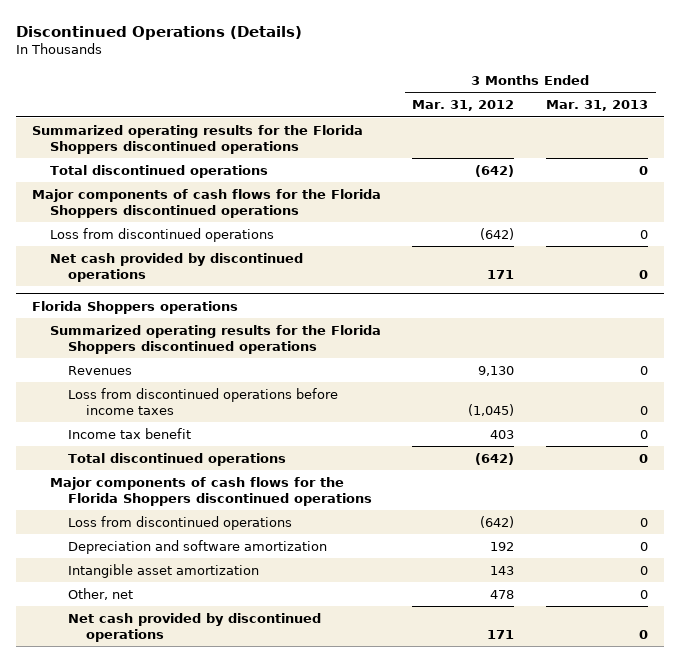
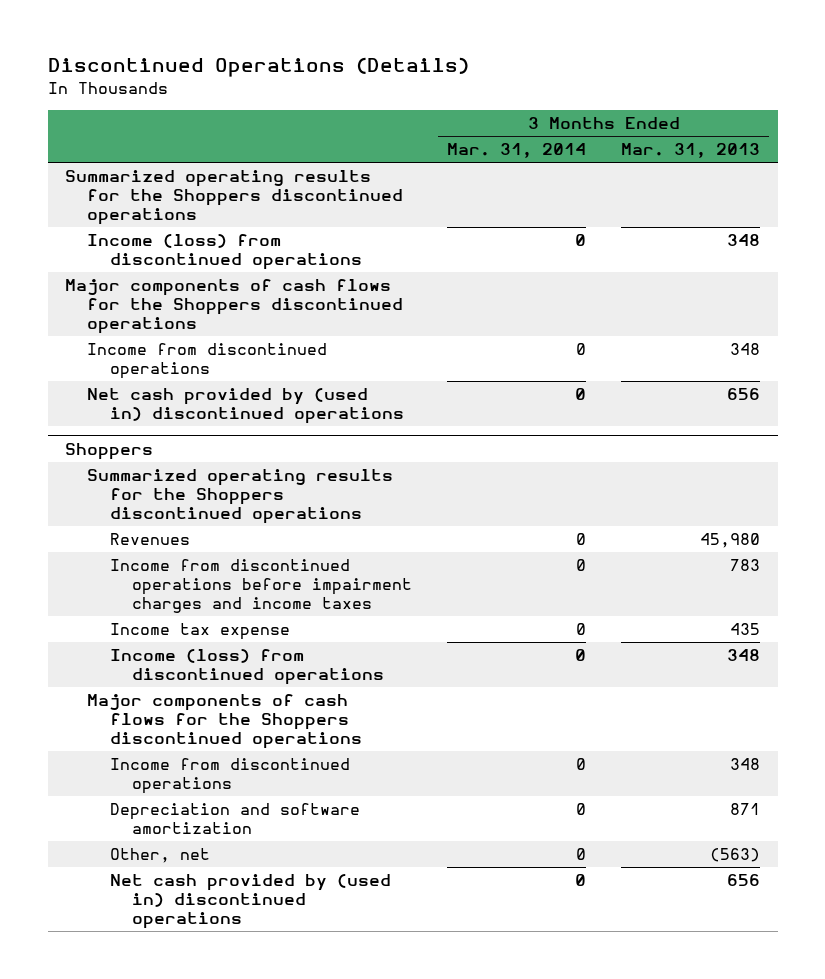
- | 3 Months Ended Mar. 31, 2012 | 3 Months Ended Mar. 31, 2013
+ | 3 Months Ended Mar. 31, 2014 | 3 Months Ended Mar. 31, 2013
- Summarized operating results for the Florida Shoppers discontinued operations
- Total discontinued operations | (642) | 0
- Major components of cash flows for the Florida Shoppers discontinued operations
- Loss from discontinued operations | (642) | 0
- Net cash provided by discontinued operations | 171 | 0
- Florida Shoppers operations
- Summarized operating results for the Florida Shoppers discontinued operations
- Revenues | 9,130 | 0
- Loss from discontinued operations before income taxes | (1,045) | 0
- Income tax benefit | 403 | 0
- Total discontinued operations | (642) | 0
- Major components of cash flows for the Florida Shoppers discontinued operations
- Loss from discontinued operations | (642) | 0
- Depreciation and software amortization | 192 | 0
- Intangible asset amortization | 143 | 0
- Other, net | 478 | 0
- Net cash provided by discontinued operations | 171 | 0
+ Summarized operating results for the Shoppers discontinued operations
+ Income (loss) from discontinued operations | 0 | 348
+ Major components of cash flows for the Shoppers discontinued operations
+ Income from discontinued operations | 0 | 348
+ Net cash provided by (used in) discontinued operations | 0 | 656
+ Shoppers
+ Summarized operating results for the Shoppers discontinued operations
+ Revenues | 0 | 45,980
+ Income from discontinued operations before impairment charges and income taxes | 0 | 783
+ Income tax expense | 0 | 435
+ Income (loss) from discontinued operations | 0 | 348
+ Major components of cash flows for the Shoppers discontinued operations
+ Income from discontinued operations | 0 | 348
+ Depreciation and software amortization | 0 | 871
+ Other, net | 0 | (563)
+ Net cash provided by (used in) discontinued operations | 0 | 656

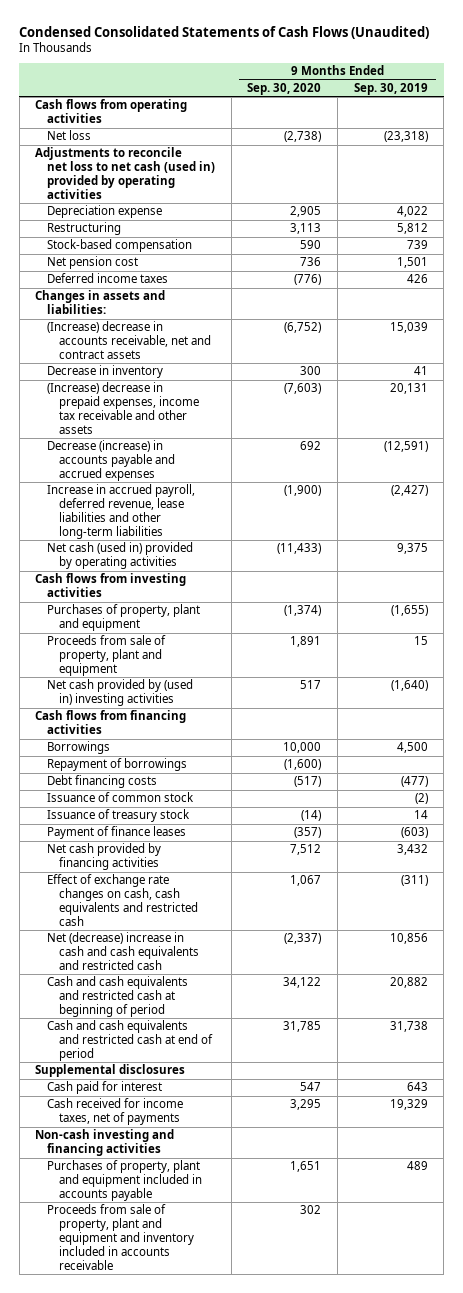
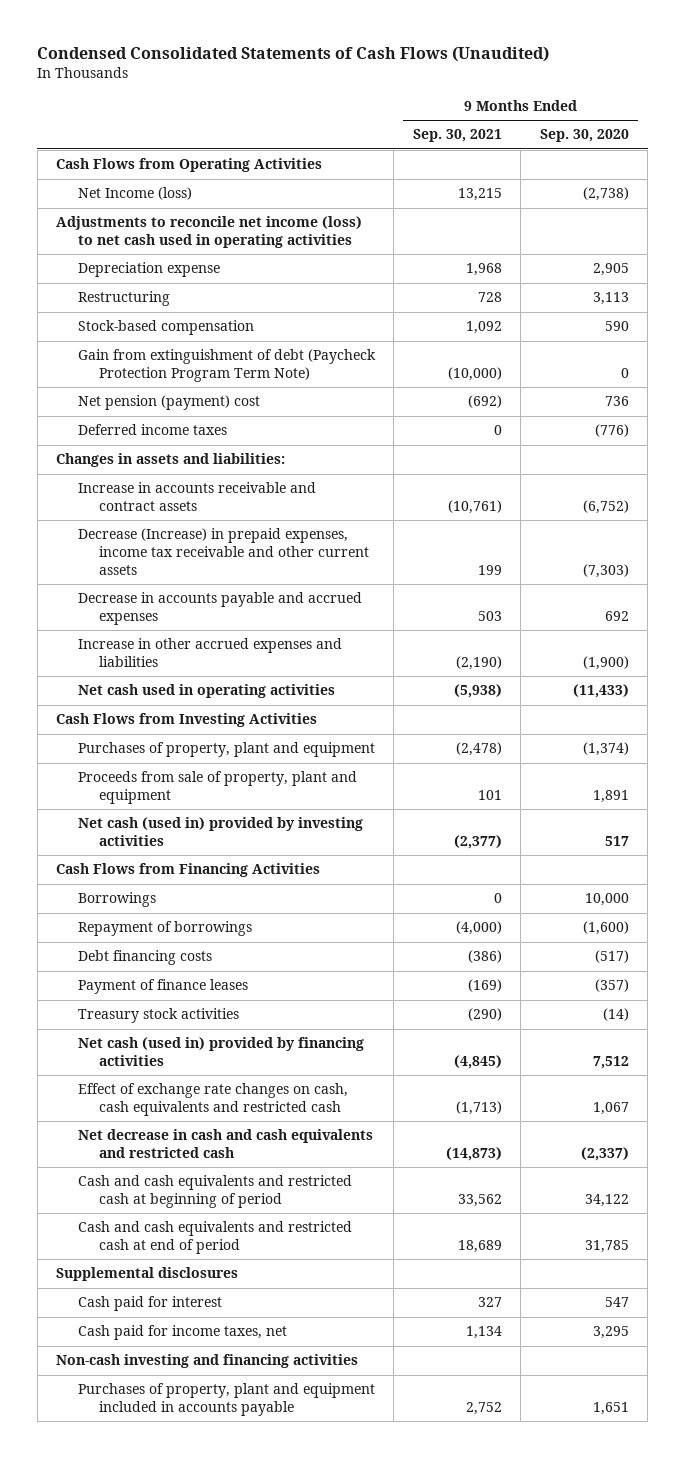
- | 9 Months Ended Sep. 30, 2020 | 9 Months Ended Sep. 30, 2019
+ | 9 Months Ended Sep. 30, 2021 | 9 Months Ended Sep. 30, 2020
- Cash flows from operating activities
- Net loss | (2,738) | (23,318)
- Adjustments to reconcile net loss to net cash (used in) provided by operating activities
+ Cash Flows from Operating Activities
+ Net Income (loss) | 13,215 | (2,738)
+ Adjustments to reconcile net income (loss) to net cash used in operating activities
- Net pension cost | 736 | 1,501
+ Gain from extinguishment of debt (Paycheck Protection Program Term Note) | (10,000) | 0
+ Net pension (payment) cost | (692) | 736
- (Increase) decrease in accounts receivable, net and contract assets | (6,752) | 15,039
- Decrease in inventory | 300 | 41
- (Increase) decrease in prepaid expenses, income tax receivable and other assets | (7,603) | 20,131
- Decrease (increase) in accounts payable and accrued expenses | 692 | (12,591)
- Increase in accrued payroll, deferred revenue, lease liabilities and other long-term liabilities | (1,900) | (2,427)
- Net cash (used in) provided by operating activities | (11,433) | 9,375
- Cash flows from investing activities
+ Increase in accounts receivable and contract assets | (10,761) | (6,752)
+ Decrease (Increase) in prepaid expenses, income tax receivable and other current assets | 199 | (7,303)
+ Decrease in accounts payable and accrued expenses | 503 | 692
+ Increase in other accrued expenses and liabilities | (2,190) | (1,900)
+ Net cash used in operating activities | (5,938) | (11,433)
+ Cash Flows from Investing Activities
- Net cash provided by (used in) investing activities | 517 | (1,640)
- Cash flows from financing activities
+ Net cash (used in) provided by investing activities | (2,377) | 517
+ Cash Flows from Financing Activities
- Issuance of common stock | | (2)
- Issuance of treasury stock | (14) | 14
- Net cash provided by financing activities | 7,512 | 3,432
+ Treasury stock activities | (290) | (14)
+ Net cash (used in) provided by financing activities | (4,845) | 7,512
- Net (decrease) increase in cash and cash equivalents and restricted cash | (2,337) | 10,856
+ Net decrease in cash and cash equivalents and restricted cash | (14,873) | (2,337)
- Cash received for income taxes, net of payments | 3,295 | 19,329
+ Cash paid for income taxes, net | 1,134 | 3,295
- Proceeds from sale of property, plant and equipment and inventory included in accounts receivable | 302 |

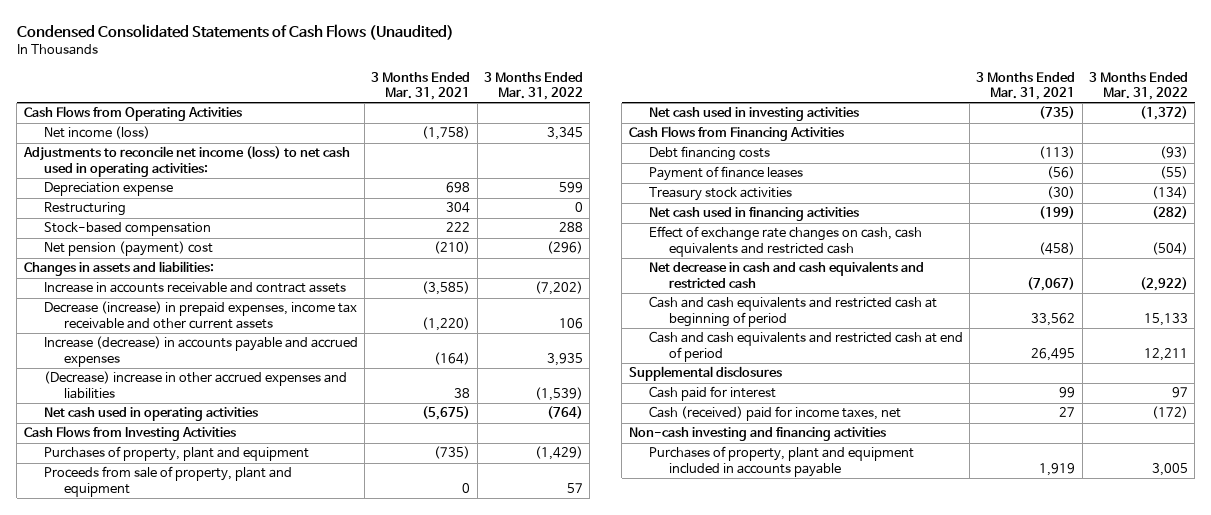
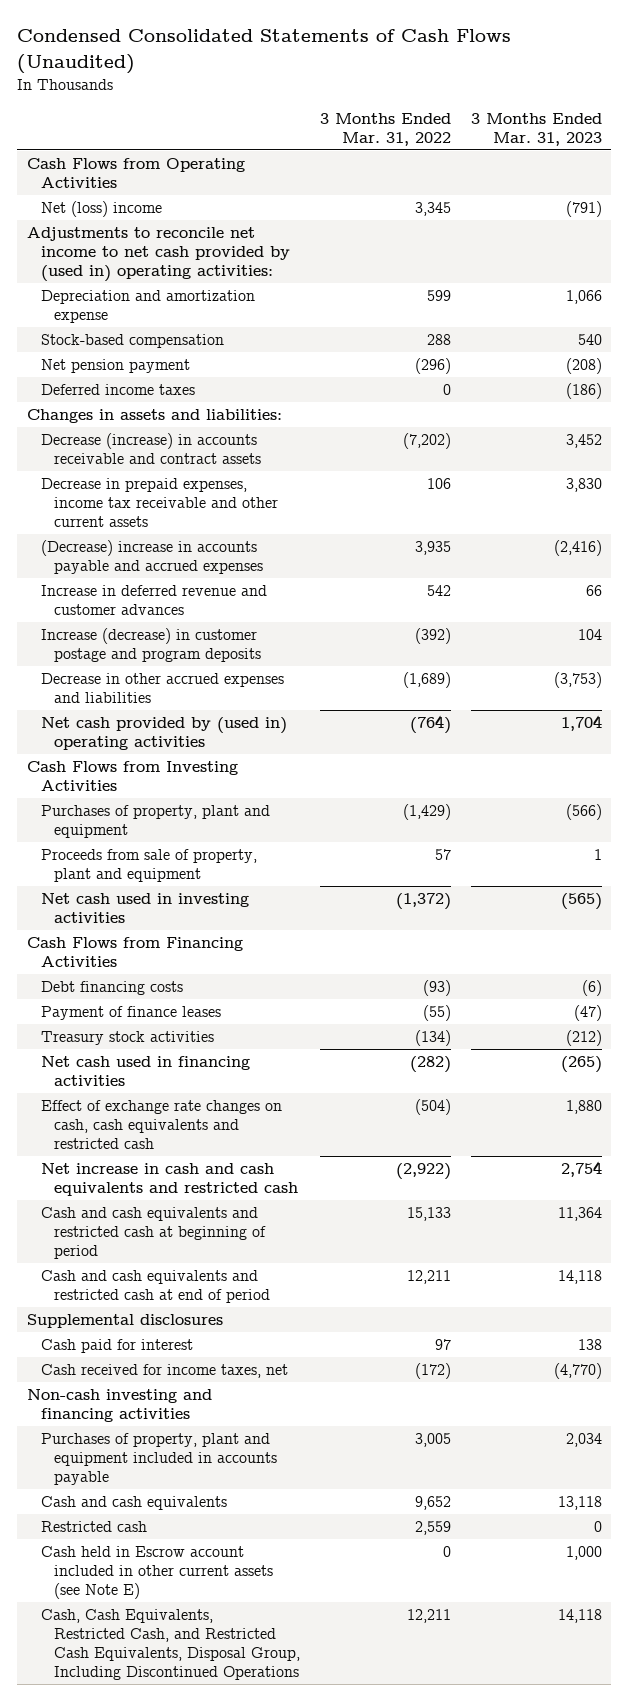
- | 3 Months Ended Mar. 31, 2021 | 3 Months Ended Mar. 31, 2022
+ | 3 Months Ended Mar. 31, 2022 | 3 Months Ended Mar. 31, 2023
- Net income (loss) | (1,758) | 3,345
- Adjustments to reconcile net income (loss) to net cash used in operating activities:
- Depreciation expense | 698 | 599
- Restructuring | 304 | 0
+ Net (loss) income | 3,345 | (791)
+ Adjustments to reconcile net income to net cash provided by (used in) operating activities:
+ Depreciation and amortization expense | 599 | 1,066
- Net pension (payment) cost | (210) | (296)
+ Net pension payment | (296) | (208)
+ Deferred income taxes | 0 | (186)
- Increase in accounts receivable and contract assets | (3,585) | (7,202)
- Decrease (increase) in prepaid expenses, income tax receivable and other current assets | (1,220) | 106
- Increase (decrease) in accounts payable and accrued expenses | (164) | 3,935
- (Decrease) increase in other accrued expenses and liabilities | 38 | (1,539)
- Net cash used in operating activities | (5,675) | (764)
+ Decrease (increase) in accounts receivable and contract assets | (7,202) | 3,452
+ Decrease in prepaid expenses, income tax receivable and other current assets | 106 | 3,830
+ (Decrease) increase in accounts payable and accrued expenses | 3,935 | (2,416)
+ Increase in deferred revenue and customer advances | 542 | 66
+ Increase (decrease) in customer postage and program deposits | (392) | 104
+ Decrease in other accrued expenses and liabilities | (1,689) | (3,753)
+ Net cash provided by (used in) operating activities | (764) | 1,704
- Net decrease in cash and cash equivalents and restricted cash | (7,067) | (2,922)
+ Net increase in cash and cash equivalents and restricted cash | (2,922) | 2,754
- Cash (received) paid for income taxes, net | 27 | (172)
+ Cash received for income taxes, net | (172) | (4,770)
+ Cash and cash equivalents | 9,652 | 13,118
+ Restricted cash | 2,559 | 0
+ Cash held in Escrow account included in other current assets (see Note E) | 0 | 1,000
+ Cash, Cash Equivalents, Restricted Cash, and Restricted Cash Equivalents, Disposal Group, Including Discontinued Operations | 12,211 | 14,118

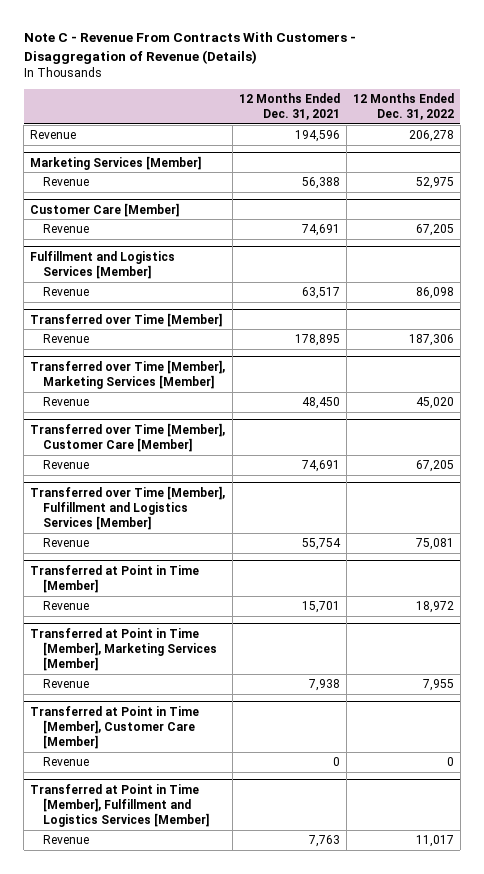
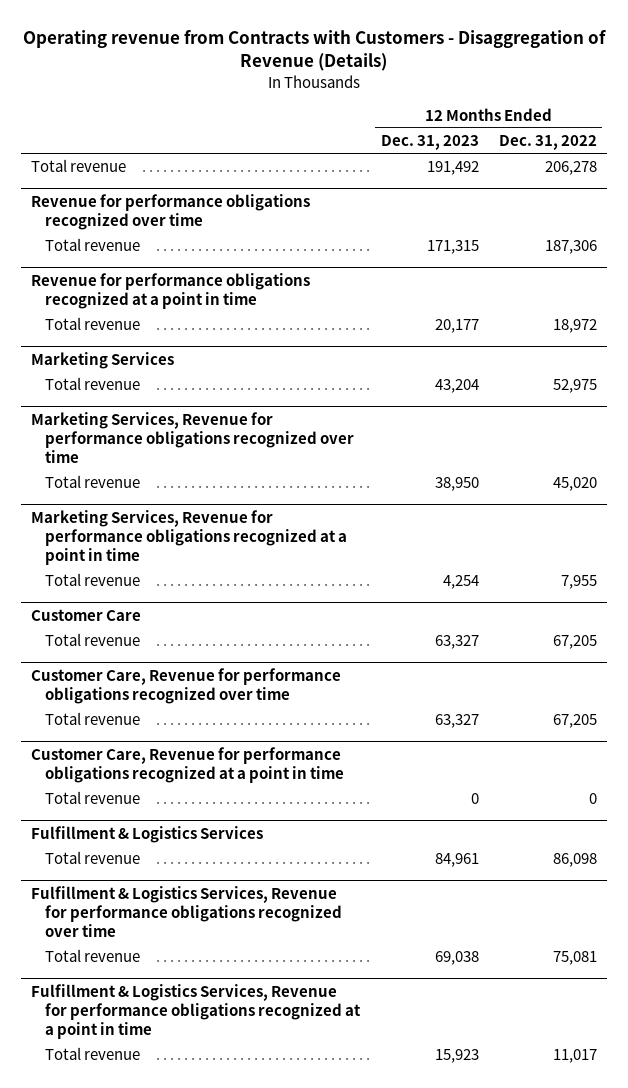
- Note C - Revenue From Contracts With Customers - Disaggregation of Revenue (Details)
+ Operating revenue from Contracts with Customers - Disaggregation of Revenue (Details)
- | 12 Months Ended Dec. 31, 2021 | 12 Months Ended Dec. 31, 2022
+ | 12 Months Ended Dec. 31, 2023 | 12 Months Ended Dec. 31, 2022
- Revenue | 194,596 | 206,278
- Marketing Services [Member]
- Revenue | 56,388 | 52,975
- Customer Care [Member]
- Revenue | 74,691 | 67,205
- Fulfillment and Logistics Services [Member]
- Revenue | 63,517 | 86,098
- Transferred over Time [Member]
- Revenue | 178,895 | 187,306
- Transferred over Time [Member], Marketing Services [Member]
- Revenue | 48,450 | 45,020
- Transferred over Time [Member], Customer Care [Member]
- Revenue | 74,691 | 67,205
- Transferred over Time [Member], Fulfillment and Logistics Services [Member]
- Revenue | 55,754 | 75,081
- Transferred at Point in Time [Member]
- Revenue | 15,701 | 18,972
- Transferred at Point in Time [Member], Marketing Services [Member]
- Revenue | 7,938 | 7,955
- Transferred at Point in Time [Member], Customer Care [Member]
- Revenue | 0 | 0
- Transferred at Point in Time [Member], Fulfillment and Logistics Services [Member]
- Revenue | 7,763 | 11,017
+ Total revenue | 191,492 | 206,278
+ Revenue for performance obligations recognized over time
+ Total revenue | 171,315 | 187,306
+ Revenue for performance obligations recognized at a point in time
+ Total revenue | 20,177 | 18,972
+ Marketing Services
+ Total revenue | 43,204 | 52,975
+ Marketing Services, Revenue for performance obligations recognized over time
+ Total revenue | 38,950 | 45,020
+ Marketing Services, Revenue for performance obligations recognized at a point in time
+ Total revenue | 4,254 | 7,955
+ Customer Care
+ Total revenue | 63,327 | 67,205
+ Customer Care, Revenue for performance obligations recognized over time
+ Total revenue | 63,327 | 67,205
+ Customer Care, Revenue for performance obligations recognized at a point in time
+ Total revenue | 0 | 0
+ Fulfillment & Logistics Services
+ Total revenue | 84,961 | 86,098
+ Fulfillment & Logistics Services, Revenue for performance obligations recognized over time
+ Total revenue | 69,038 | 75,081
+ Fulfillment & Logistics Services, Revenue for performance obligations recognized at a point in time
+ Total revenue | 15,923 | 11,017

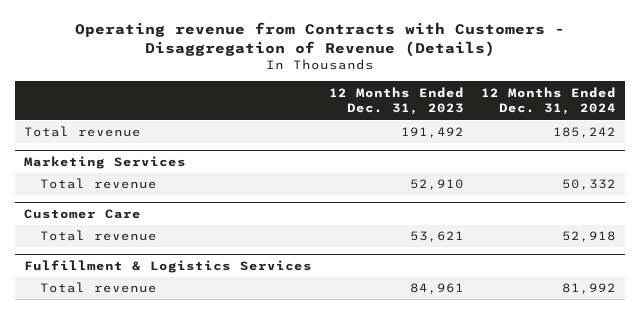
- | 12 Months Ended Dec. 31, 2023 | 12 Months Ended Dec. 31, 2022
+ | 12 Months Ended Dec. 31, 2023 | 12 Months Ended Dec. 31, 2024
- Revenue for performance obligations recognized over time
- Total revenue | 171,315 | 187,306
- Revenue for performance obligations recognized at a point in time
- Total revenue | 20,177 | 18,972
@ Marketing Services
- Total revenue | 43,204 | 52,975
- Marketing Services, Revenue for performance obligations recognized over time
- Total revenue | 38,950 | 45,020
- Marketing Services, Revenue for performance obligations recognized at a point in time
- Total revenue | 4,254 | 7,955
@ Marketing Services
+ Total revenue | 52,910 | 50,332
@ Customer Care
- Total revenue | 63,327 | 67,205
- Customer Care, Revenue for performance obligations recognized over time
- Total revenue | 63,327 | 67,205
- Customer Care, Revenue for performance obligations recognized at a point in time
- Total revenue | 0 | 0
@ Customer Care
+ Total revenue | 53,621 | 52,918
- Fulfillment & Logistics Services, Revenue for performance obligations recognized over time
- Total revenue | 69,038 | 75,081
- Fulfillment & Logistics Services, Revenue for performance obligations recognized at a point in time
- Total revenue | 15,923 | 11,017

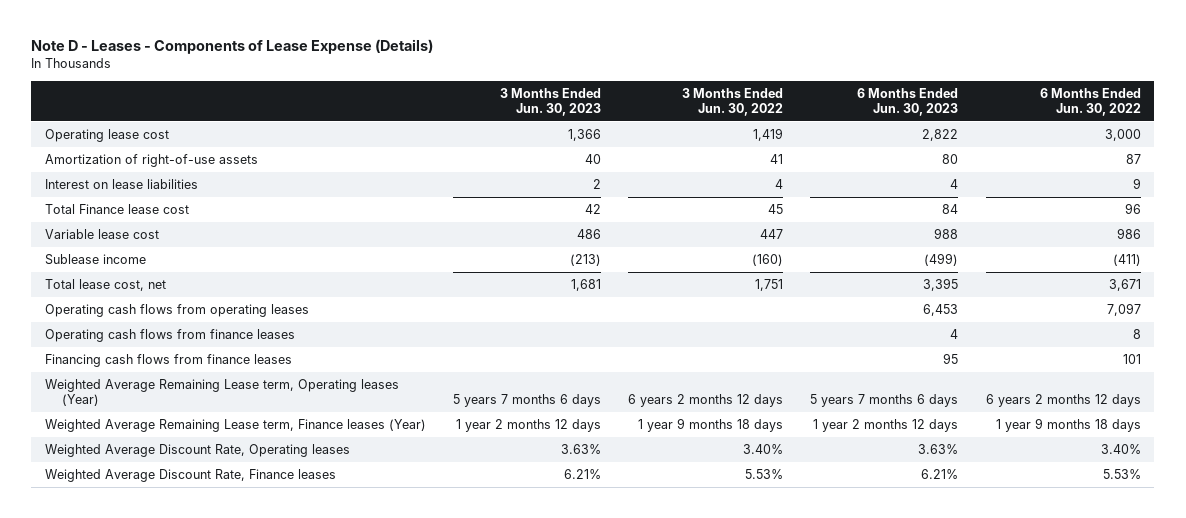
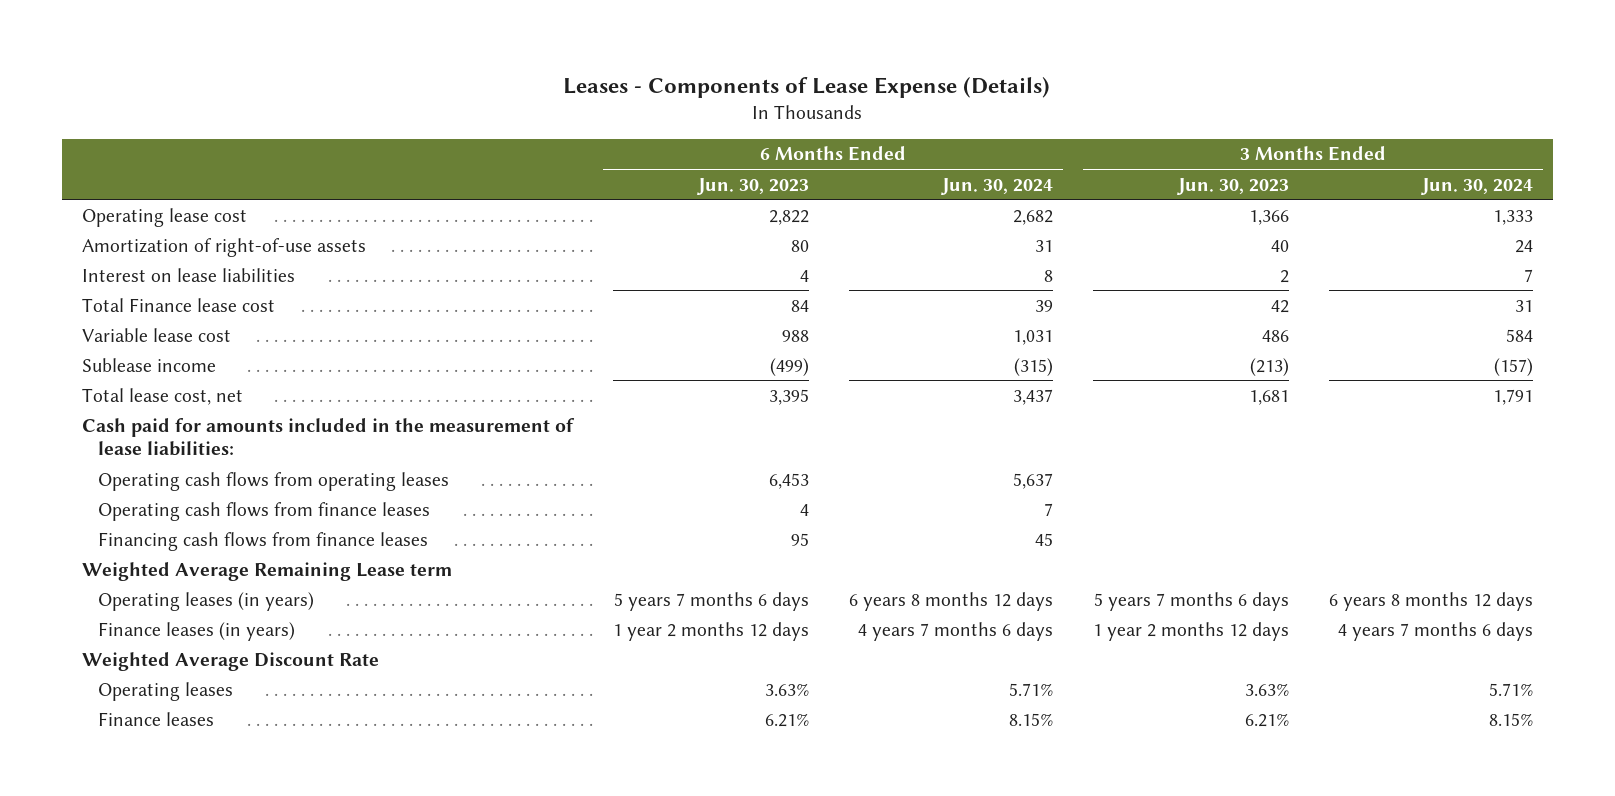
- Note D - Leases - Components of Lease Expense (Details)
+ Leases - Components of Lease Expense (Details)
- | 3 Months Ended Jun. 30, 2023 | 3 Months Ended Jun. 30, 2022 | 6 Months Ended Jun. 30, 2023 | 6 Months Ended Jun. 30, 2022
+ | 6 Months Ended Jun. 30, 2023 | 6 Months Ended Jun. 30, 2024 | 3 Months Ended Jun. 30, 2023 | 3 Months Ended Jun. 30, 2024
+ Cash paid for amounts included in the measurement of lease liabilities:
- Weighted Average Remaining Lease term, Operating leases (Year) | 5 years 7 months 6 days | 6 years 2 months 12 days | 5 years 7 months 6 days | 6 years 2 months 12 days
- Weighted Average Remaining Lease term, Finance leases (Year) | 1 year 2 months 12 days | 1 year 9 months 18 days | 1 year 2 months 12 days | 1 year 9 months 18 days
- Weighted Average Discount Rate, Operating leases | 3.63% | 3.40% | 3.63% | 3.40%
- Weighted Average Discount Rate, Finance leases | 6.21% | 5.53% | 6.21% | 5.53%
+ Weighted Average Remaining Lease term
+ Operating leases (in years) | 5 years 7 months 6 days | 6 years 8 months 12 days | 5 years 7 months 6 days | 6 years 8 months 12 days
+ Finance leases (in years) | 1 year 2 months 12 days | 4 years 7 months 6 days | 1 year 2 months 12 days | 4 years 7 months 6 days
+ Weighted Average Discount Rate
+ Operating leases | 3.63% | 5.71% | 3.63% | 5.71%
+ Finance leases | 6.21% | 8.15% | 6.21% | 8.15%

